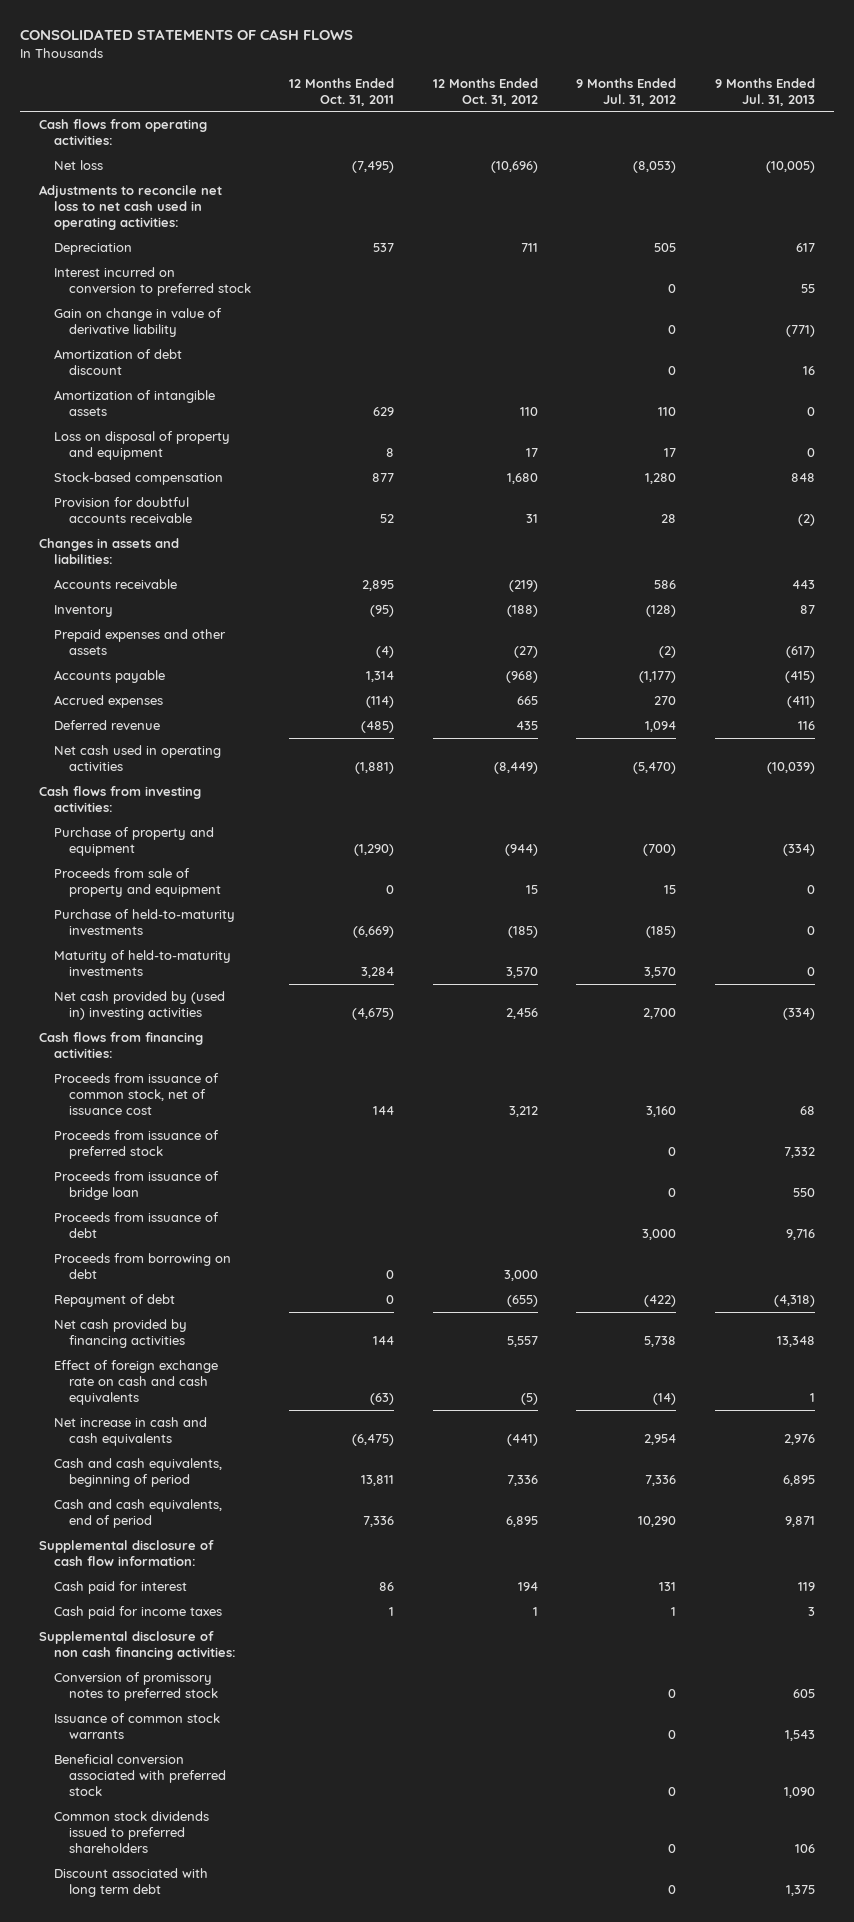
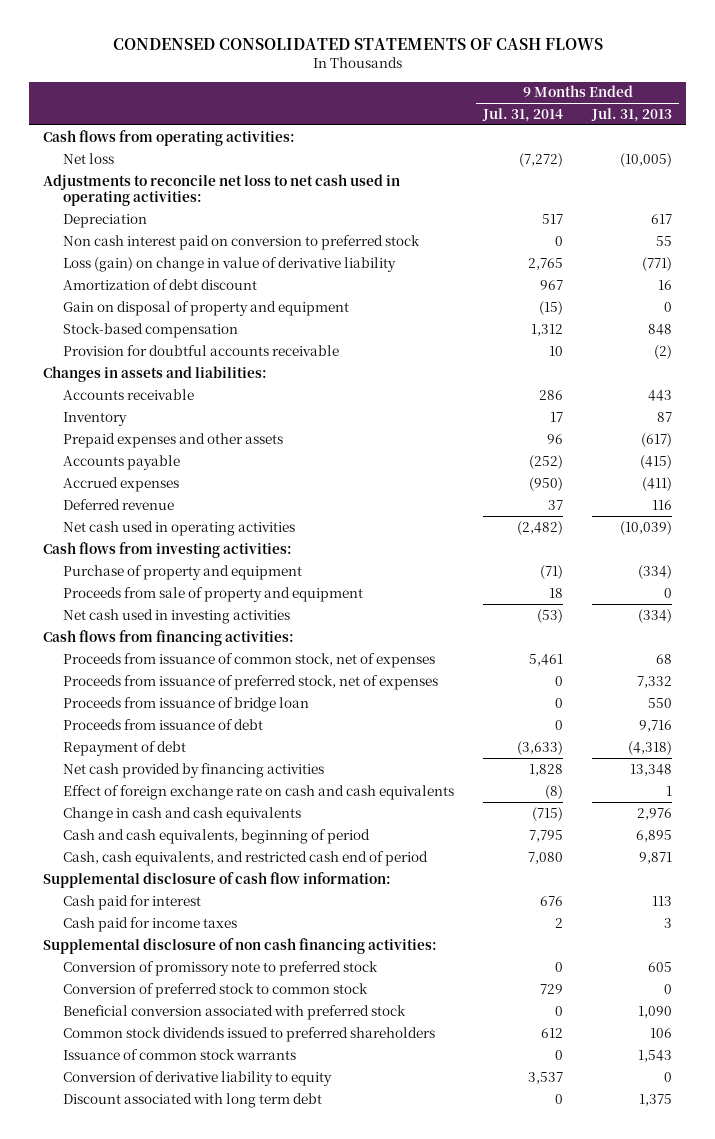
- CONSOLIDATED STATEMENTS OF CASH FLOWS
+ CONDENSED CONSOLIDATED STATEMENTS OF CASH FLOWS
- | 12 Months Ended Oct. 31, 2011 | 12 Months Ended Oct. 31, 2012 | 9 Months Ended Jul. 31, 2012 | 9 Months Ended Jul. 31, 2013
+ | 9 Months Ended Jul. 31, 2014 | 9 Months Ended Jul. 31, 2013
- Interest incurred on conversion to preferred stock | | | 0 | 55
- Gain on change in value of derivative liability | | | 0 | (771)
+ Non cash interest paid on conversion to preferred stock | 0 | 55
+ Loss (gain) on change in value of derivative liability | 2,765 | (771)
- Amortization of intangible assets | 629 | 110 | 110 | 0
- Loss on disposal of property and equipment | 8 | 17 | 17 | 0
+ Gain on disposal of property and equipment | (15) | 0
- Purchase of held-to-maturity investments | (6,669) | (185) | (185) | 0
- Maturity of held-to-maturity investments | 3,284 | 3,570 | 3,570 | 0
- Net cash provided by (used in) investing activities | (4,675) | 2,456 | 2,700 | (334)
+ Net cash used in investing activities | (53) | (334)
- Proceeds from issuance of common stock, net of issuance cost | 144 | 3,212 | 3,160 | 68
- Proceeds from issuance of preferred stock | | | 0 | 7,332
+ Proceeds from issuance of common stock, net of expenses | 5,461 | 68
+ Proceeds from issuance of preferred stock, net of expenses | 0 | 7,332
- Proceeds from borrowing on debt | 0 | 3,000 | |
- Net increase in cash and cash equivalents | (6,475) | (441) | 2,954 | 2,976
+ Change in cash and cash equivalents | (715) | 2,976
- Cash and cash equivalents, end of period | 7,336 | 6,895 | 10,290 | 9,871
+ Cash, cash equivalents, and restricted cash end of period | 7,080 | 9,871
- Cash paid for interest | 86 | 194 | 131 | 119
+ Cash paid for interest | 676 | 113
- Conversion of promissory notes to preferred stock | | | 0 | 605
+ Conversion of promissory note to preferred stock | 0 | 605
+ Conversion of preferred stock to common stock | 729 | 0
moved down: Issuance of common stock warrants | 0 | 1,543
+ Conversion of derivative liability to equity | 3,537 | 0

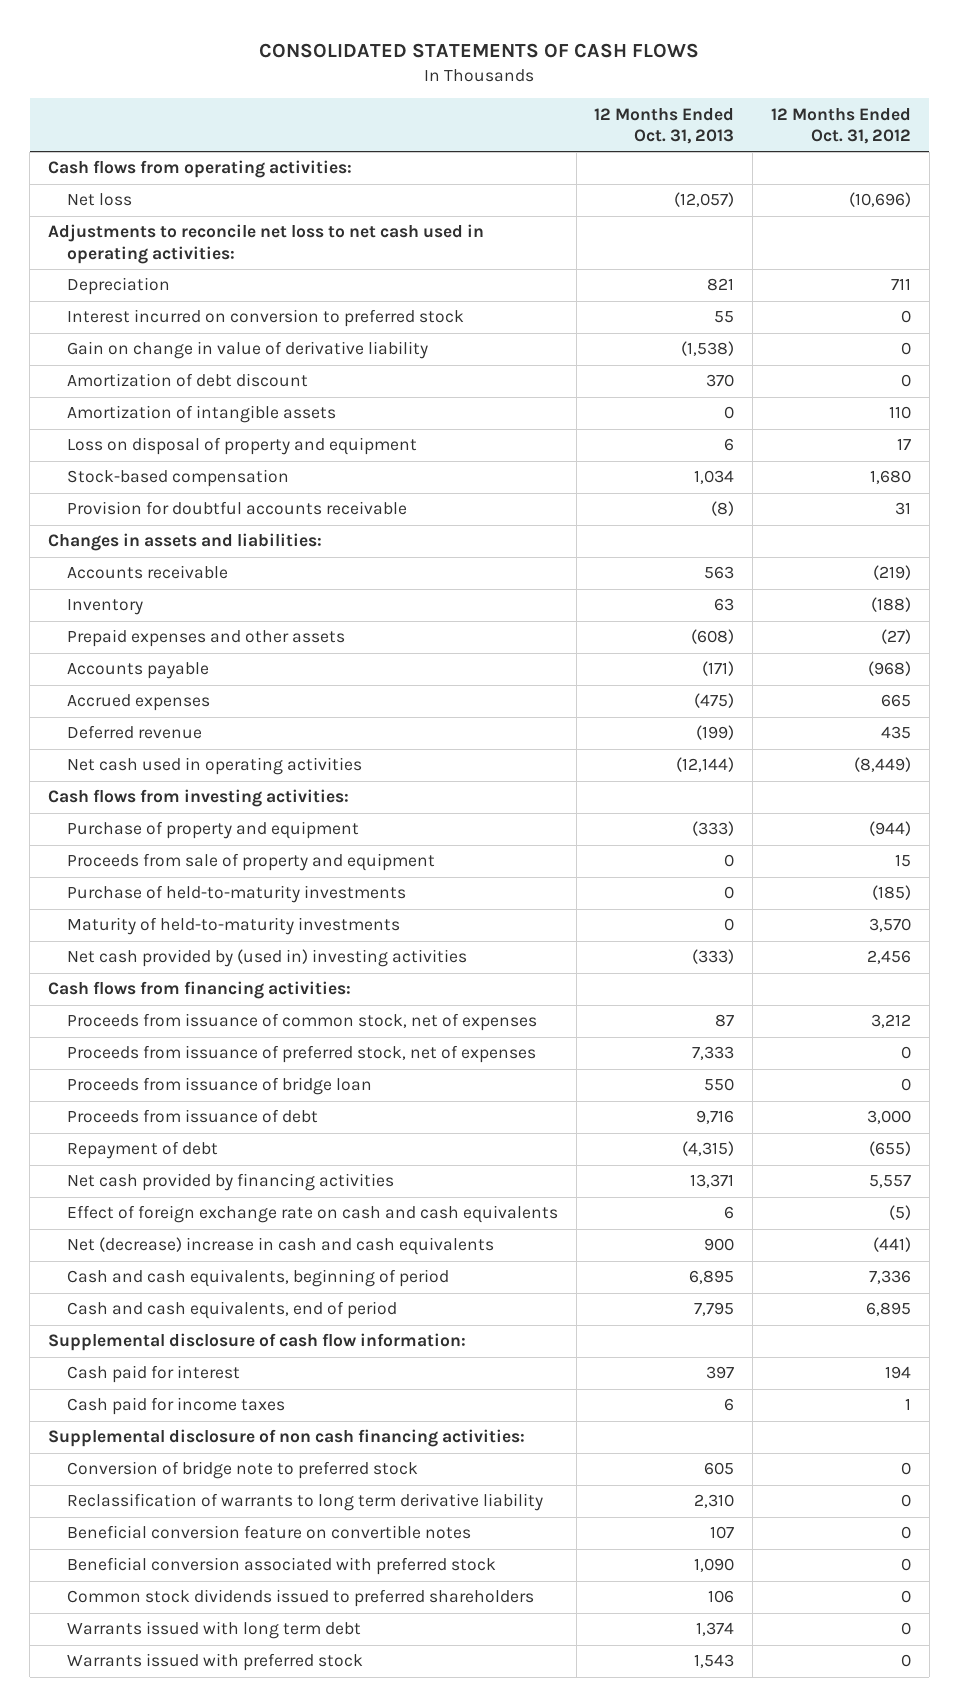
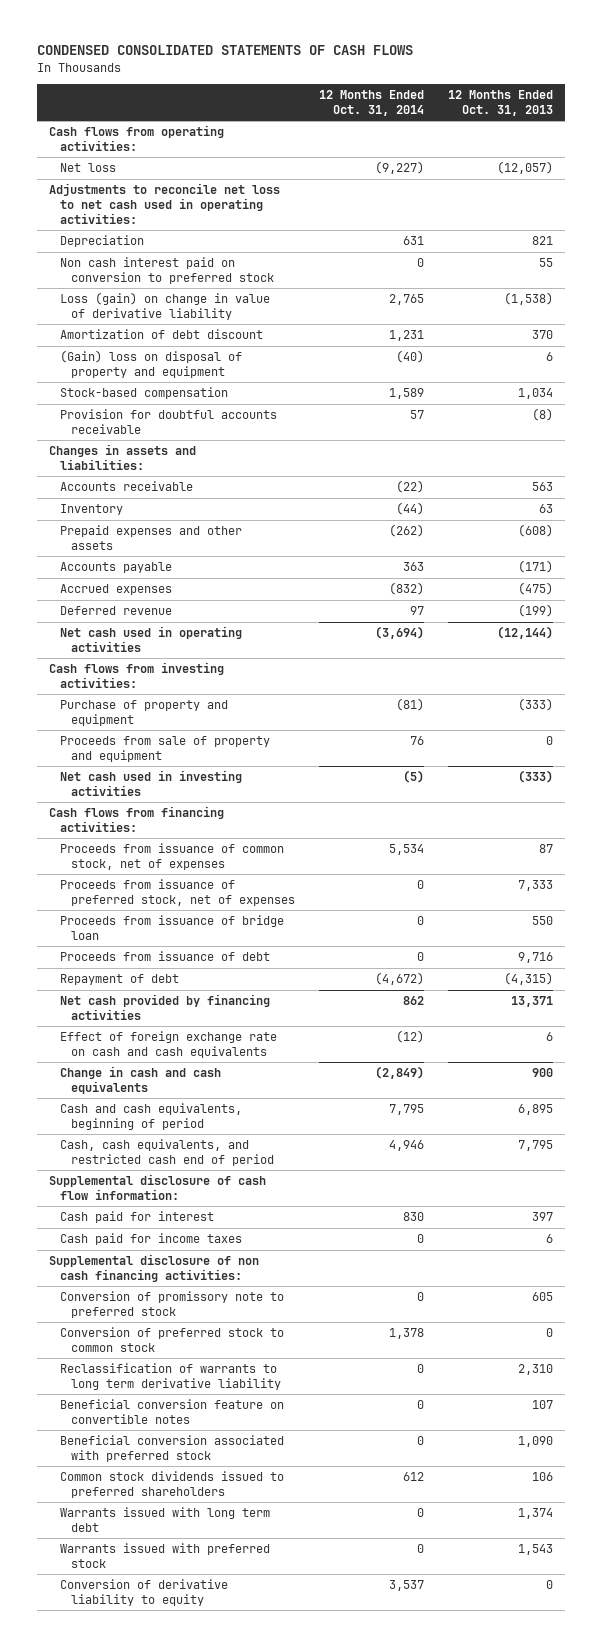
- CONSOLIDATED STATEMENTS OF CASH FLOWS
+ CONDENSED CONSOLIDATED STATEMENTS OF CASH FLOWS
- | 12 Months Ended Oct. 31, 2013 | 12 Months Ended Oct. 31, 2012
+ | 12 Months Ended Oct. 31, 2014 | 12 Months Ended Oct. 31, 2013
- Interest incurred on conversion to preferred stock | 55 | 0
- Gain on change in value of derivative liability | (1,538) | 0
+ Non cash interest paid on conversion to preferred stock | 0 | 55
+ Loss (gain) on change in value of derivative liability | 2,765 | (1,538)
- Amortization of intangible assets | 0 | 110
- Loss on disposal of property and equipment | 6 | 17
+ (Gain) loss on disposal of property and equipment | (40) | 6
- Purchase of held-to-maturity investments | 0 | (185)
- Maturity of held-to-maturity investments | 0 | 3,570
- Net cash provided by (used in) investing activities | (333) | 2,456
+ Net cash used in investing activities | (5) | (333)
- Net (decrease) increase in cash and cash equivalents | 900 | (441)
+ Change in cash and cash equivalents | (2,849) | 900
- Cash and cash equivalents, end of period | 7,795 | 6,895
+ Cash, cash equivalents, and restricted cash end of period | 4,946 | 7,795
- Conversion of bridge note to preferred stock | 605 | 0
+ Conversion of promissory note to preferred stock | 0 | 605
+ Conversion of preferred stock to common stock | 1,378 | 0
+ Conversion of derivative liability to equity | 3,537 | 0

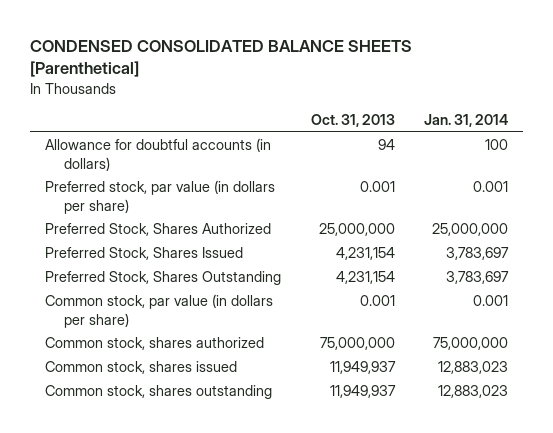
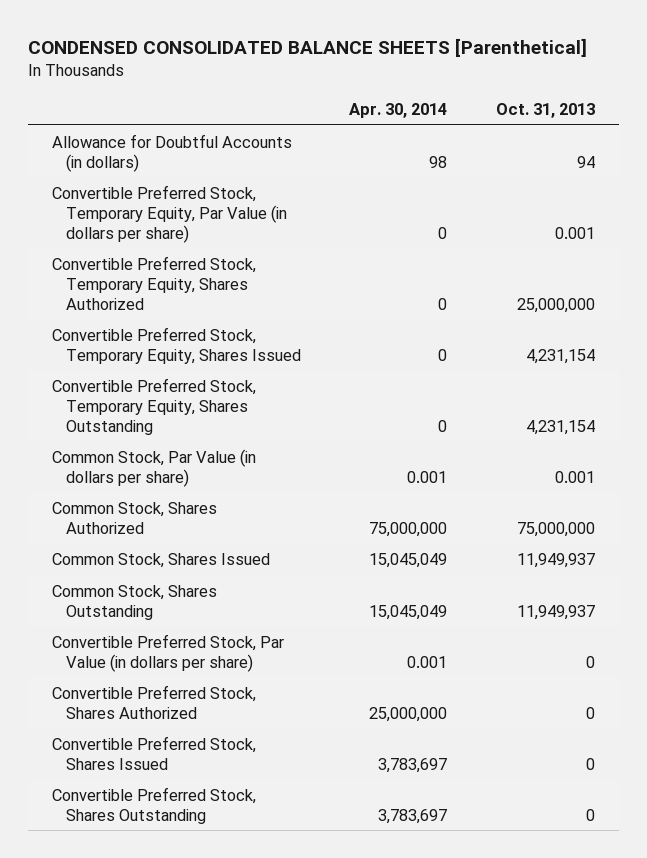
- | Oct. 31, 2013 | Jan. 31, 2014
+ | Apr. 30, 2014 | Oct. 31, 2013
- Allowance for doubtful accounts (in dollars) | 94 | 100
- Preferred stock, par value (in dollars per share) | 0.001 | 0.001
- Preferred Stock, Shares Authorized | 25,000,000 | 25,000,000
- Preferred Stock, Shares Issued | 4,231,154 | 3,783,697
- Preferred Stock, Shares Outstanding | 4,231,154 | 3,783,697
- Common stock, par value (in dollars per share) | 0.001 | 0.001
- Common stock, shares authorized | 75,000,000 | 75,000,000
- Common stock, shares issued | 11,949,937 | 12,883,023
- Common stock, shares outstanding | 11,949,937 | 12,883,023
+ Allowance for Doubtful Accounts (in dollars) | 98 | 94
+ Convertible Preferred Stock, Temporary Equity, Par Value (in dollars per share) | 0 | 0.001
+ Convertible Preferred Stock, Temporary Equity, Shares Authorized | 0 | 25,000,000
+ Convertible Preferred Stock, Temporary Equity, Shares Issued | 0 | 4,231,154
+ Convertible Preferred Stock, Temporary Equity, Shares Outstanding | 0 | 4,231,154
+ Common Stock, Par Value (in dollars per share) | 0.001 | 0.001
+ Common Stock, Shares Authorized | 75,000,000 | 75,000,000
+ Common Stock, Shares Issued | 15,045,049 | 11,949,937
+ Common Stock, Shares Outstanding | 15,045,049 | 11,949,937
+ Convertible Preferred Stock, Par Value (in dollars per share) | 0.001 | 0
+ Convertible Preferred Stock, Shares Authorized | 25,000,000 | 0
+ Convertible Preferred Stock, Shares Issued | 3,783,697 | 0
+ Convertible Preferred Stock, Shares Outstanding | 3,783,697 | 0

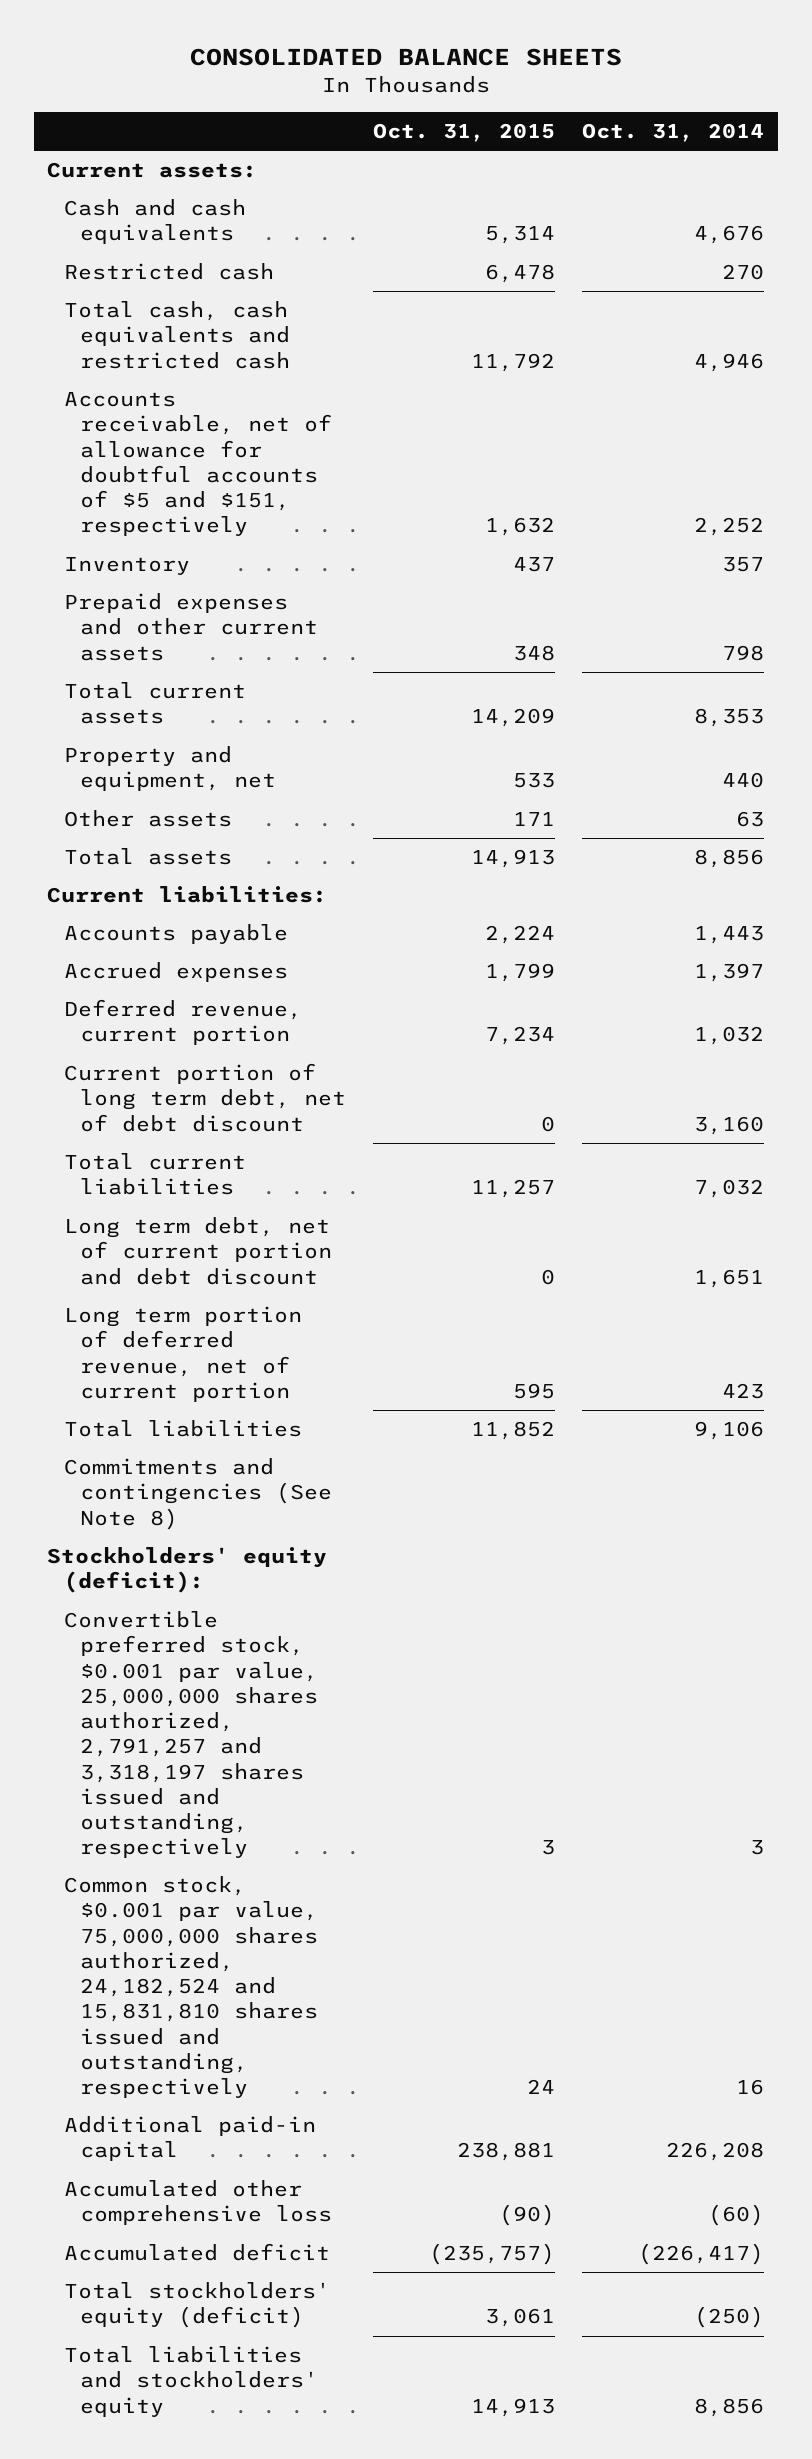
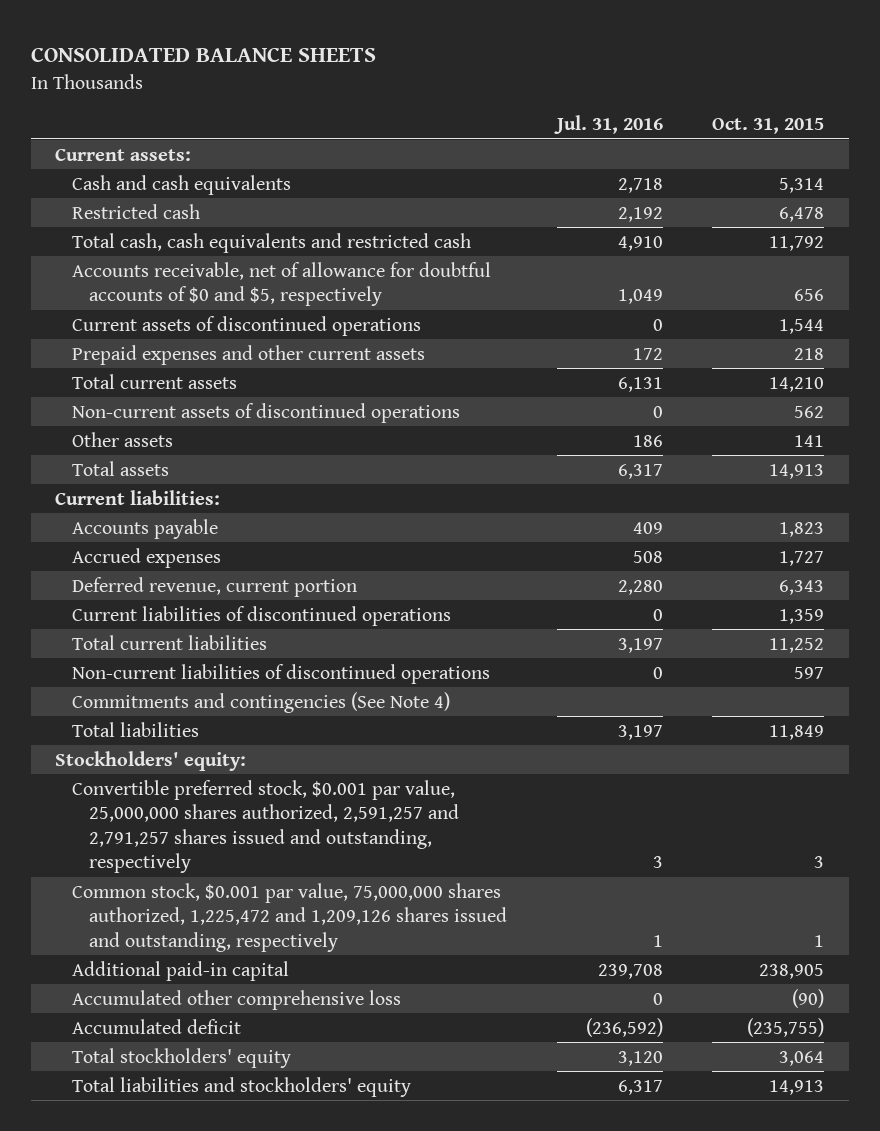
- | Oct. 31, 2015 | Oct. 31, 2014
+ | Jul. 31, 2016 | Oct. 31, 2015
- Accounts receivable, net of allowance for doubtful accounts of $5 and $151, respectively | 1,632 | 2,252
- Inventory | 437 | 357
- Prepaid expenses and other current assets | 348 | 798
- Total current assets | 14,209 | 8,353
- Property and equipment, net | 533 | 440
- Other assets | 171 | 63
+ Accounts receivable, net of allowance for doubtful accounts of $0 and $5, respectively | 1,049 | 656
+ Current assets of discontinued operations | 0 | 1,544
+ Prepaid expenses and other current assets | 172 | 218
+ Total current assets | 6,131 | 14,210
+ Non-current assets of discontinued operations | 0 | 562
+ Other assets | 186 | 141
- Accounts payable | 2,224 | 1,443
- Accrued expenses | 1,799 | 1,397
- Deferred revenue, current portion | 7,234 | 1,032
- Current portion of long term debt, net of debt discount | 0 | 3,160
- Total current liabilities | 11,257 | 7,032
- Long term debt, net of current portion and debt discount | 0 | 1,651
- Long term portion of deferred revenue, net of current portion | 595 | 423
- Total liabilities | 11,852 | 9,106
- Commitments and contingencies (See Note 8)
- Stockholders' equity (deficit):
- Convertible preferred stock, $0.001 par value, 25,000,000 shares authorized, 2,791,257 and 3,318,197 shares issued and outstanding, respectively | 3 | 3
- Common stock, $0.001 par value, 75,000,000 shares authorized, 24,182,524 and 15,831,810 shares issued and outstanding, respectively | 24 | 16
- Additional paid-in capital | 238,881 | 226,208
+ Accounts payable | 409 | 1,823
+ Accrued expenses | 508 | 1,727
+ Deferred revenue, current portion | 2,280 | 6,343
+ Current liabilities of discontinued operations | 0 | 1,359
+ Total current liabilities | 3,197 | 11,252
+ Non-current liabilities of discontinued operations | 0 | 597
+ Commitments and contingencies (See Note 4)
+ Total liabilities | 3,197 | 11,849
+ Stockholders' equity:
+ Convertible preferred stock, $0.001 par value, 25,000,000 shares authorized, 2,591,257 and 2,791,257 shares issued and outstanding, respectively | 3 | 3
+ Common stock, $0.001 par value, 75,000,000 shares authorized, 1,225,472 and 1,209,126 shares issued and outstanding, respectively | 1 | 1
+ Additional paid-in capital | 239,708 | 238,905
- Accumulated deficit | (235,757) | (226,417)
- Total stockholders' equity (deficit) | 3,061 | (250)
+ Accumulated deficit | (236,592) | (235,755)
+ Total stockholders' equity | 3,120 | 3,064

